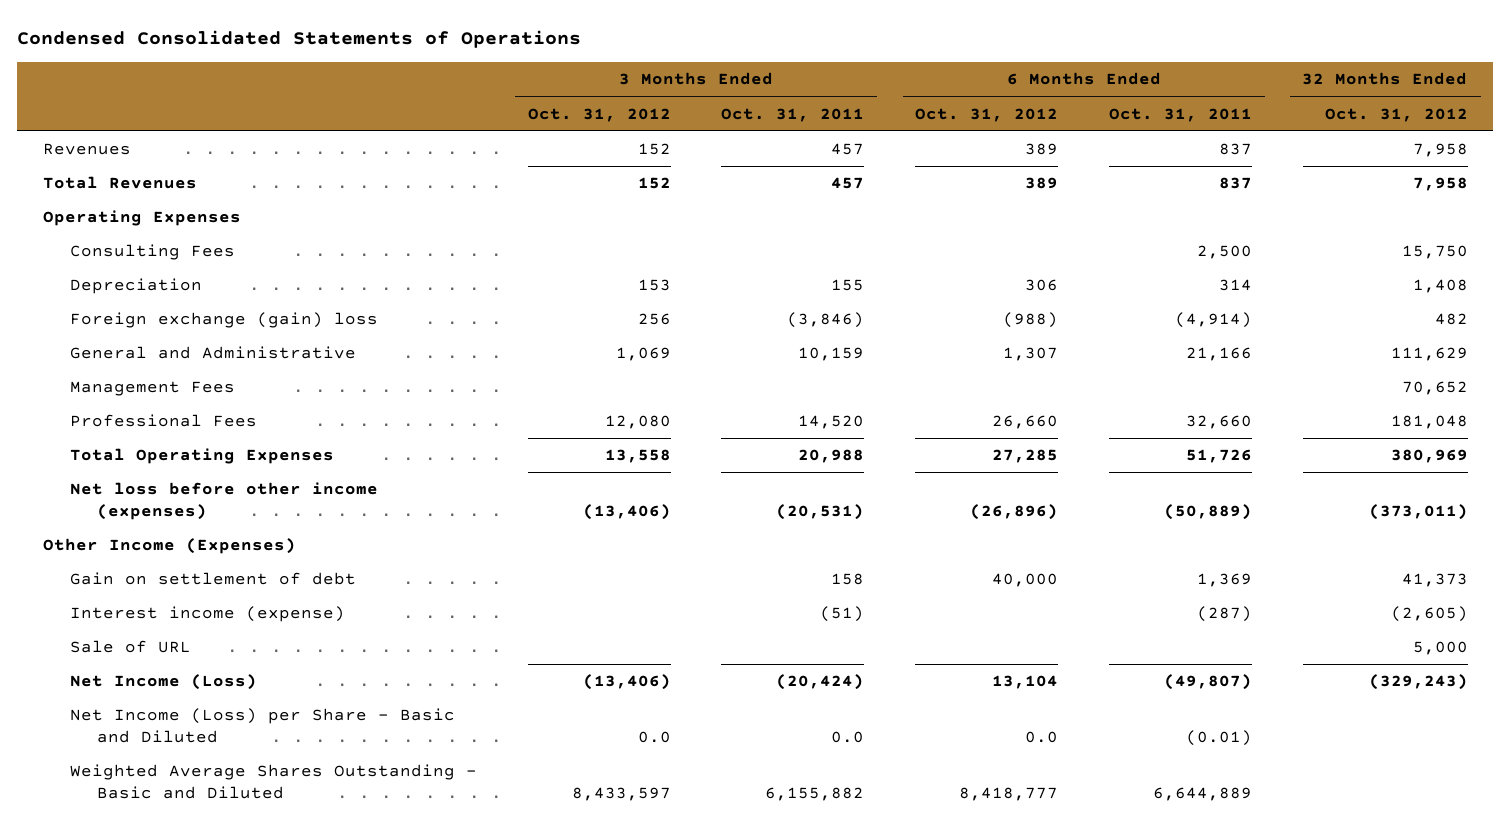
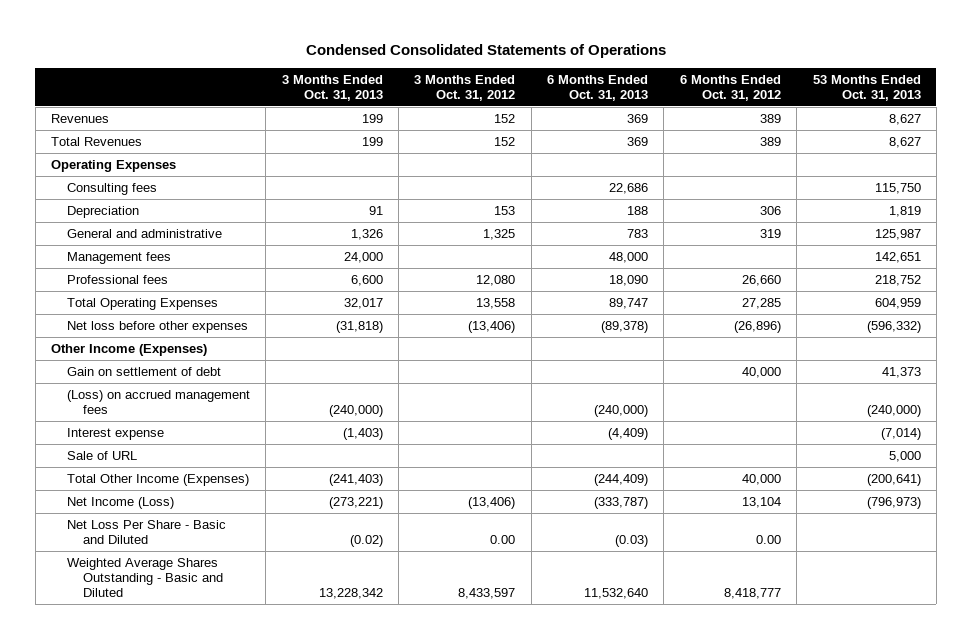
- | 3 Months Ended Oct. 31, 2012 | 3 Months Ended Oct. 31, 2011 | 6 Months Ended Oct. 31, 2012 | 6 Months Ended Oct. 31, 2011 | 32 Months Ended Oct. 31, 2012
+ | 3 Months Ended Oct. 31, 2013 | 3 Months Ended Oct. 31, 2012 | 6 Months Ended Oct. 31, 2013 | 6 Months Ended Oct. 31, 2012 | 53 Months Ended Oct. 31, 2013
- Consulting Fees | | | | 2,500 | 15,750
+ Consulting fees | | | 22,686 | | 115,750
- Foreign exchange (gain) loss | 256 | (3,846) | (988) | (4,914) | 482
- General and Administrative | 1,069 | 10,159 | 1,307 | 21,166 | 111,629
- Management Fees | | | | | 70,652
- Professional Fees | 12,080 | 14,520 | 26,660 | 32,660 | 181,048
+ General and administrative | 1,326 | 1,325 | 783 | 319 | 125,987
+ Management fees | 24,000 | | 48,000 | | 142,651
+ Professional fees | 6,600 | 12,080 | 18,090 | 26,660 | 218,752
- Net loss before other income (expenses) | (13,406) | (20,531) | (26,896) | (50,889) | (373,011)
+ Net loss before other expenses | (31,818) | (13,406) | (89,378) | (26,896) | (596,332)
- Interest income (expense) | | (51) | | (287) | (2,605)
+ (Loss) on accrued management fees | (240,000) | | (240,000) | | (240,000)
+ Interest expense | (1,403) | | (4,409) | | (7,014)
+ Total Other Income (Expenses) | (241,403) | | (244,409) | 40,000 | (200,641)
- Net Income (Loss) per Share - Basic and Diluted | 0.0 | 0.0 | 0.0 | (0.01) |
+ Net Loss Per Share - Basic and Diluted | (0.02) | 0.00 | (0.03) | 0.00 |

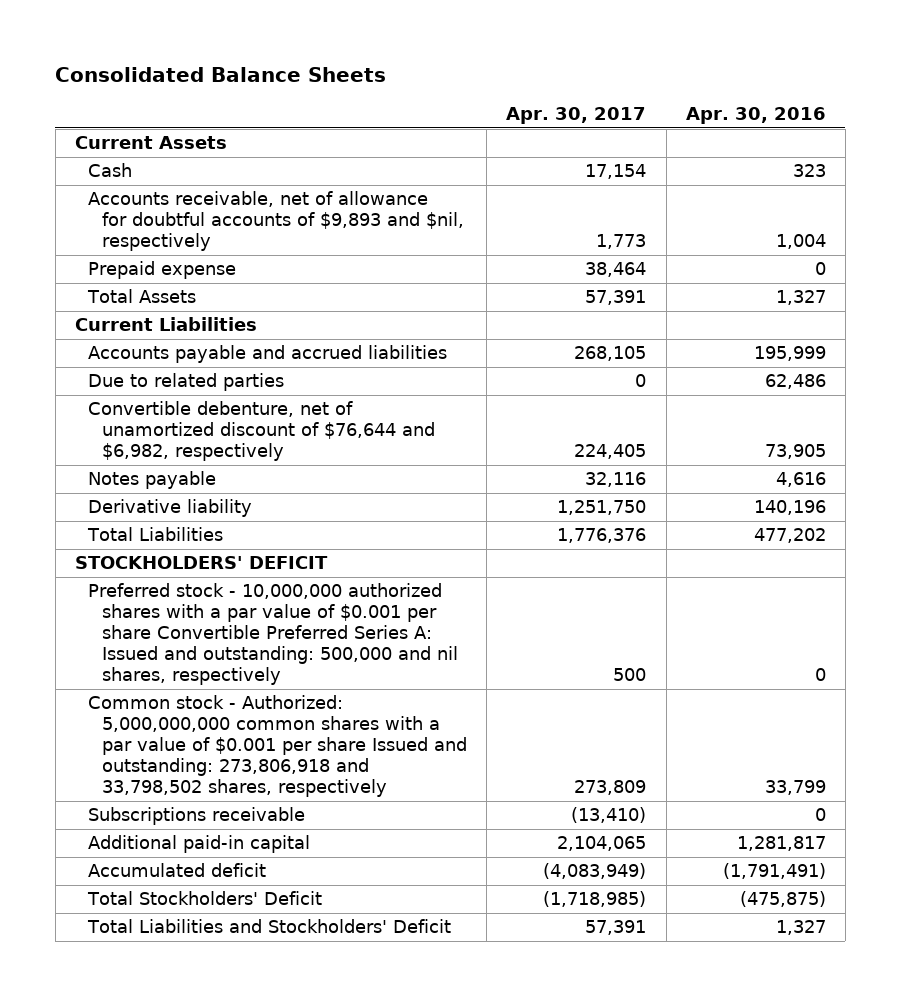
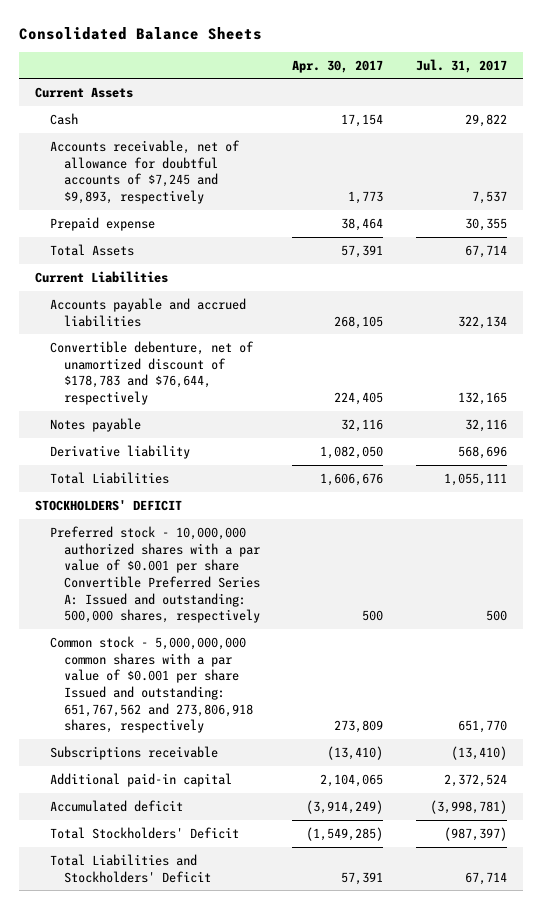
- | Apr. 30, 2017 | Apr. 30, 2016
+ | Apr. 30, 2017 | Jul. 31, 2017
- Accounts receivable, net of allowance for doubtful accounts of $9,893 and $nil, respectively | 1,773 | 1,004
+ Accounts receivable, net of allowance for doubtful accounts of $7,245 and $9,893, respectively | 1,773 | 7,537
- Due to related parties | 0 | 62,486
- Convertible debenture, net of unamortized discount of $76,644 and $6,982, respectively | 224,405 | 73,905
+ Convertible debenture, net of unamortized discount of $178,783 and $76,644, respectively | 224,405 | 132,165
- Derivative liability | 1,251,750 | 140,196
- Total Liabilities | 1,776,376 | 477,202
+ Derivative liability | 1,082,050 | 568,696
+ Total Liabilities | 1,606,676 | 1,055,111
- Preferred stock - 10,000,000 authorized shares with a par value of $0.001 per share Convertible Preferred Series A: Issued and outstanding: 500,000 and nil shares, respectively | 500 | 0
- Common stock - Authorized: 5,000,000,000 common shares with a par value of $0.001 per share Issued and outstanding: 273,806,918 and 33,798,502 shares, respectively | 273,809 | 33,799
+ Preferred stock - 10,000,000 authorized shares with a par value of $0.001 per share Convertible Preferred Series A: Issued and outstanding: 500,000 shares, respectively | 500 | 500
+ Common stock - 5,000,000,000 common shares with a par value of $0.001 per share Issued and outstanding: 651,767,562 and 273,806,918 shares, respectively | 273,809 | 651,770
- Accumulated deficit | (4,083,949) | (1,791,491)
- Total Stockholders' Deficit | (1,718,985) | (475,875)
+ Accumulated deficit | (3,914,249) | (3,998,781)
+ Total Stockholders' Deficit | (1,549,285) | (987,397)

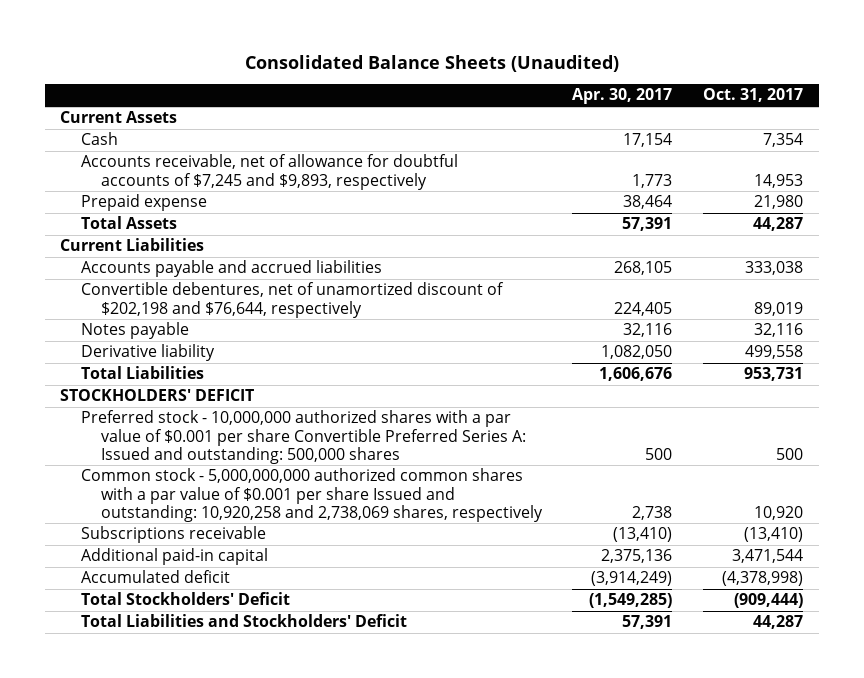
- Consolidated Balance Sheets
+ Consolidated Balance Sheets (Unaudited)
- | Apr. 30, 2017 | Jul. 31, 2017
+ | Apr. 30, 2017 | Oct. 31, 2017
- Convertible debenture, net of unamortized discount of $178,783 and $76,644, respectively | 224,405 | 132,165
+ Convertible debentures, net of unamortized discount of $202,198 and $76,644, respectively | 224,405 | 89,019
- Preferred stock - 10,000,000 authorized shares with a par value of $0.001 per share Convertible Preferred Series A: Issued and outstanding: 500,000 shares, respectively | 500 | 500
- Common stock - 5,000,000,000 common shares with a par value of $0.001 per share Issued and outstanding: 651,767,562 and 273,806,918 shares, respectively | 273,809 | 651,770
+ Preferred stock - 10,000,000 authorized shares with a par value of $0.001 per share Convertible Preferred Series A: Issued and outstanding: 500,000 shares | 500 | 500
+ Common stock - 5,000,000,000 authorized common shares with a par value of $0.001 per share Issued and outstanding: 10,920,258 and 2,738,069 shares, respectively | 2,738 | 10,920
- Additional paid-in capital | 2,104,065 | 2,372,524
+ Additional paid-in capital | 2,375,136 | 3,471,544

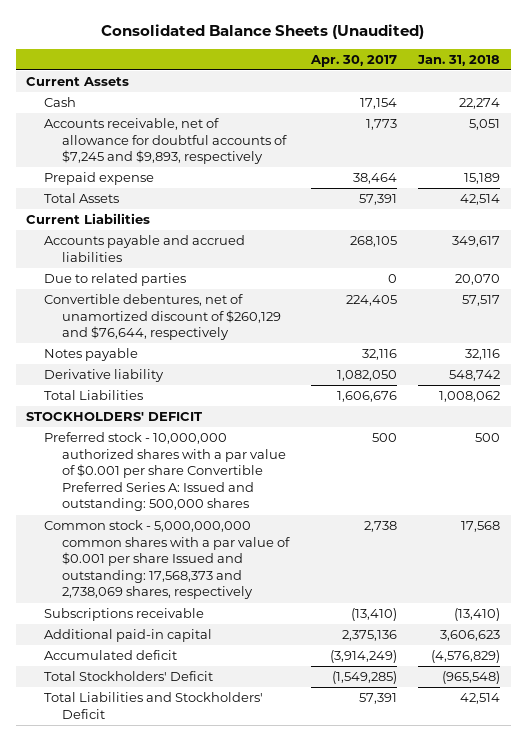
- | Apr. 30, 2017 | Oct. 31, 2017
+ | Apr. 30, 2017 | Jan. 31, 2018
- Convertible debentures, net of unamortized discount of $202,198 and $76,644, respectively | 224,405 | 89,019
+ Due to related parties | 0 | 20,070
+ Convertible debentures, net of unamortized discount of $260,129 and $76,644, respectively | 224,405 | 57,517
- Common stock - 5,000,000,000 authorized common shares with a par value of $0.001 per share Issued and outstanding: 10,920,258 and 2,738,069 shares, respectively | 2,738 | 10,920
+ Common stock - 5,000,000,000 common shares with a par value of $0.001 per share Issued and outstanding: 17,568,373 and 2,738,069 shares, respectively | 2,738 | 17,568

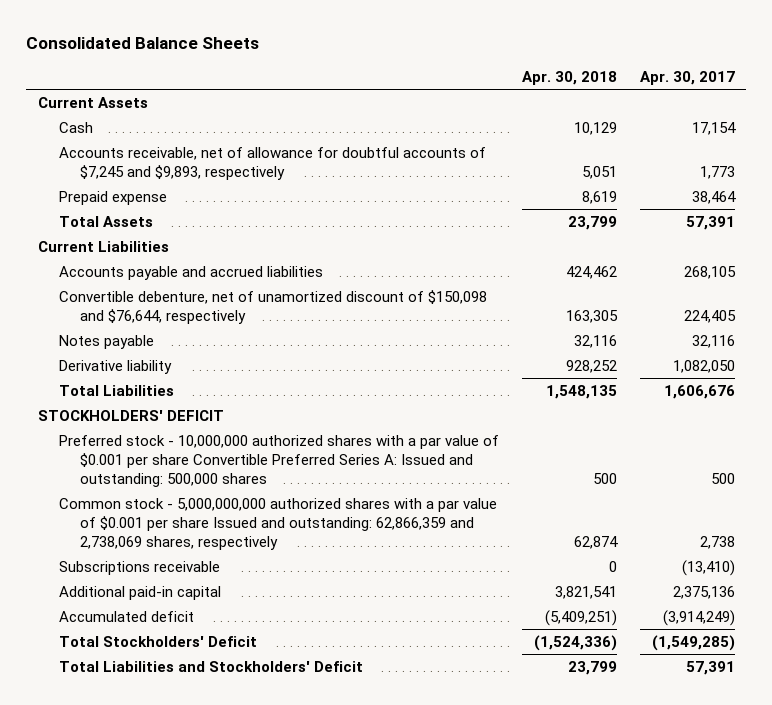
- Consolidated Balance Sheets (Unaudited)
+ Consolidated Balance Sheets
- | Apr. 30, 2017 | Jan. 31, 2018
+ | Apr. 30, 2018 | Apr. 30, 2017
- Due to related parties | 0 | 20,070
- Convertible debentures, net of unamortized discount of $260,129 and $76,644, respectively | 224,405 | 57,517
+ Convertible debenture, net of unamortized discount of $150,098 and $76,644, respectively | 163,305 | 224,405
- Common stock - 5,000,000,000 common shares with a par value of $0.001 per share Issued and outstanding: 17,568,373 and 2,738,069 shares, respectively | 2,738 | 17,568
+ Common stock - 5,000,000,000 authorized shares with a par value of $0.001 per share Issued and outstanding: 62,866,359 and 2,738,069 shares, respectively | 62,874 | 2,738

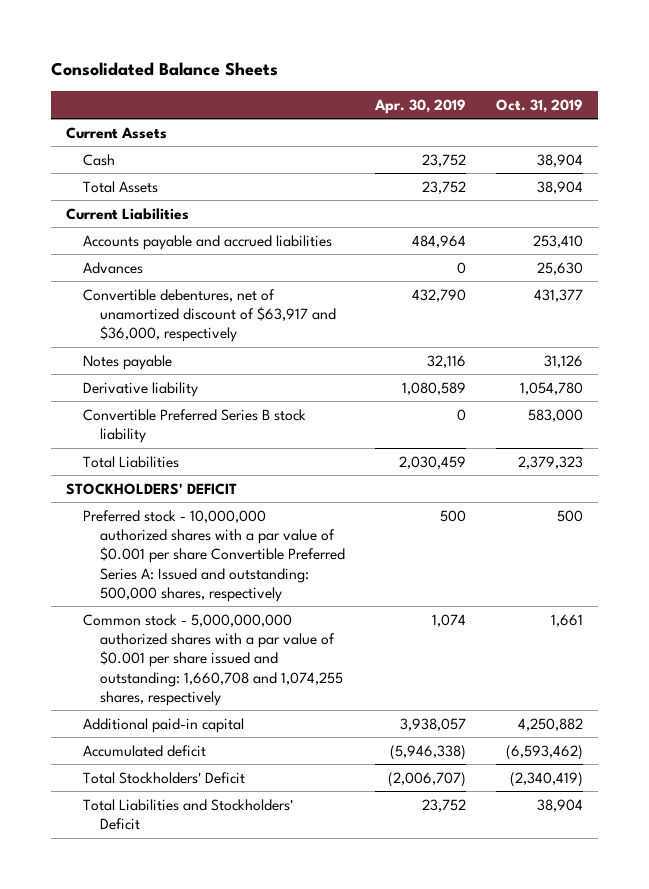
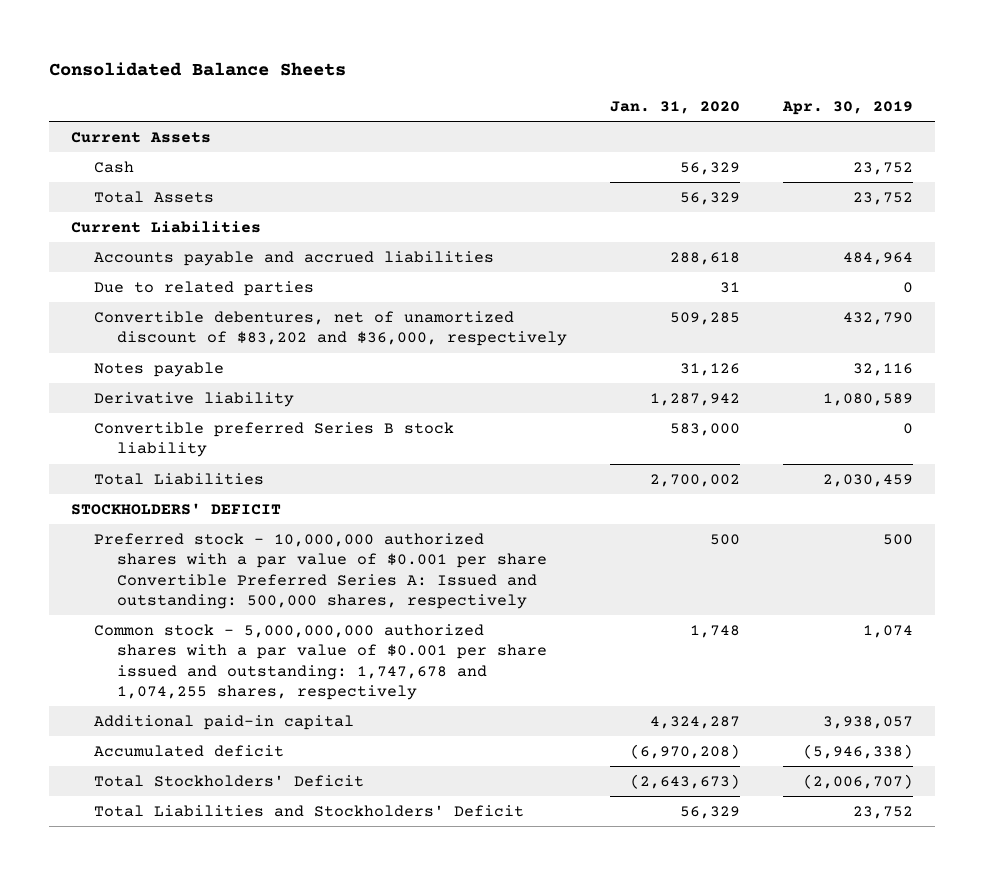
- | Apr. 30, 2019 | Oct. 31, 2019
+ | Jan. 31, 2020 | Apr. 30, 2019
- Advances | 0 | 25,630
- Convertible debentures, net of unamortized discount of $63,917 and $36,000, respectively | 432,790 | 431,377
+ Due to related parties | 31 | 0
+ Convertible debentures, net of unamortized discount of $83,202 and $36,000, respectively | 509,285 | 432,790
- Convertible Preferred Series B stock liability | 0 | 583,000
+ Convertible preferred Series B stock liability | 583,000 | 0
- Common stock - 5,000,000,000 authorized shares with a par value of $0.001 per share issued and outstanding: 1,660,708 and 1,074,255 shares, respectively | 1,074 | 1,661
+ Common stock - 5,000,000,000 authorized shares with a par value of $0.001 per share issued and outstanding: 1,747,678 and 1,074,255 shares, respectively | 1,748 | 1,074

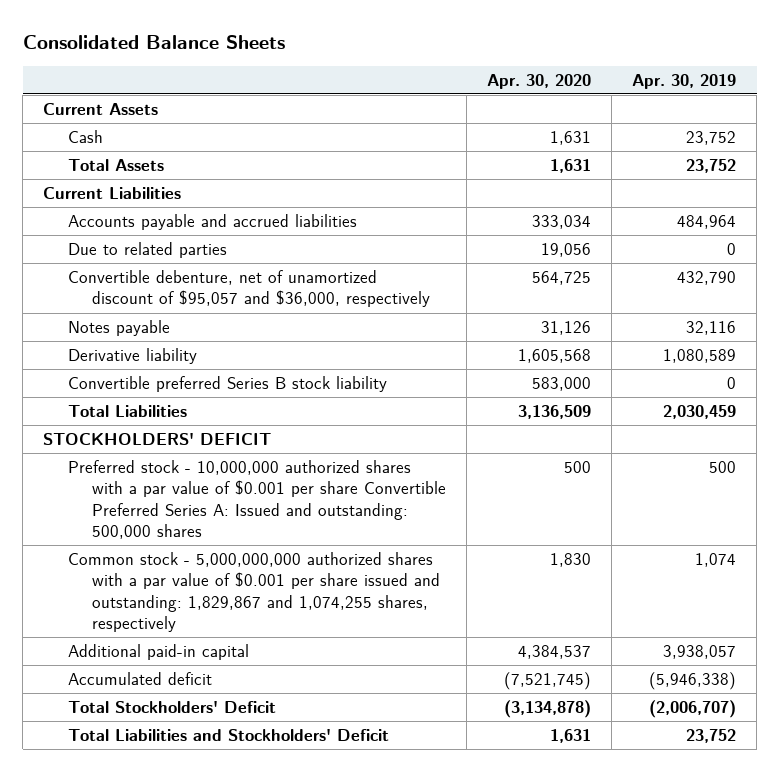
- | Jan. 31, 2020 | Apr. 30, 2019
+ | Apr. 30, 2020 | Apr. 30, 2019
- Convertible debentures, net of unamortized discount of $83,202 and $36,000, respectively | 509,285 | 432,790
+ Convertible debenture, net of unamortized discount of $95,057 and $36,000, respectively | 564,725 | 432,790
- Preferred stock - 10,000,000 authorized shares with a par value of $0.001 per share Convertible Preferred Series A: Issued and outstanding: 500,000 shares, respectively | 500 | 500
- Common stock - 5,000,000,000 authorized shares with a par value of $0.001 per share issued and outstanding: 1,747,678 and 1,074,255 shares, respectively | 1,748 | 1,074
+ Preferred stock - 10,000,000 authorized shares with a par value of $0.001 per share Convertible Preferred Series A: Issued and outstanding: 500,000 shares | 500 | 500
+ Common stock - 5,000,000,000 authorized shares with a par value of $0.001 per share issued and outstanding: 1,829,867 and 1,074,255 shares, respectively | 1,830 | 1,074

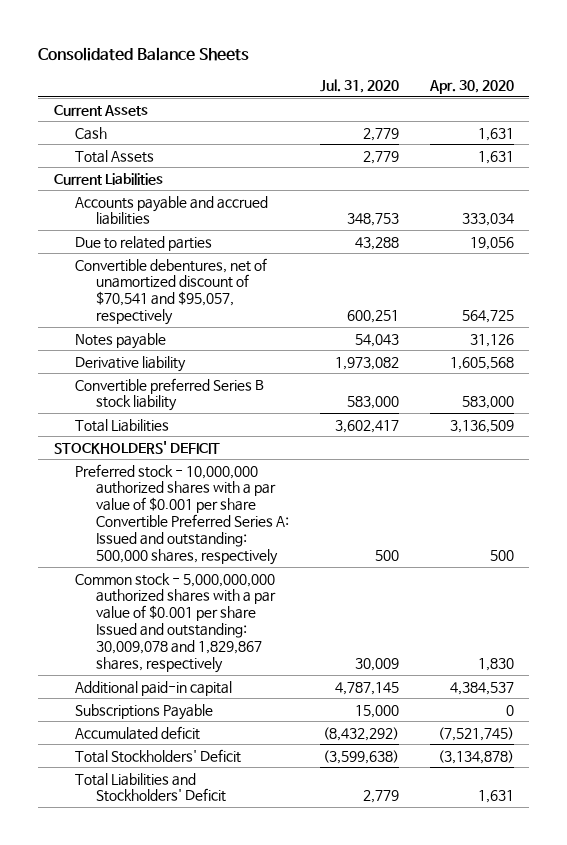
- | Apr. 30, 2020 | Apr. 30, 2019
+ | Jul. 31, 2020 | Apr. 30, 2020
- Convertible debenture, net of unamortized discount of $95,057 and $36,000, respectively | 564,725 | 432,790
+ Convertible debentures, net of unamortized discount of $70,541 and $95,057, respectively | 600,251 | 564,725
- Preferred stock - 10,000,000 authorized shares with a par value of $0.001 per share Convertible Preferred Series A: Issued and outstanding: 500,000 shares | 500 | 500
- Common stock - 5,000,000,000 authorized shares with a par value of $0.001 per share issued and outstanding: 1,829,867 and 1,074,255 shares, respectively | 1,830 | 1,074
+ Preferred stock - 10,000,000 authorized shares with a par value of $0.001 per share Convertible Preferred Series A: Issued and outstanding: 500,000 shares, respectively | 500 | 500
+ Common stock - 5,000,000,000 authorized shares with a par value of $0.001 per share Issued and outstanding: 30,009,078 and 1,829,867 shares, respectively | 30,009 | 1,830
+ Subscriptions Payable | 15,000 | 0

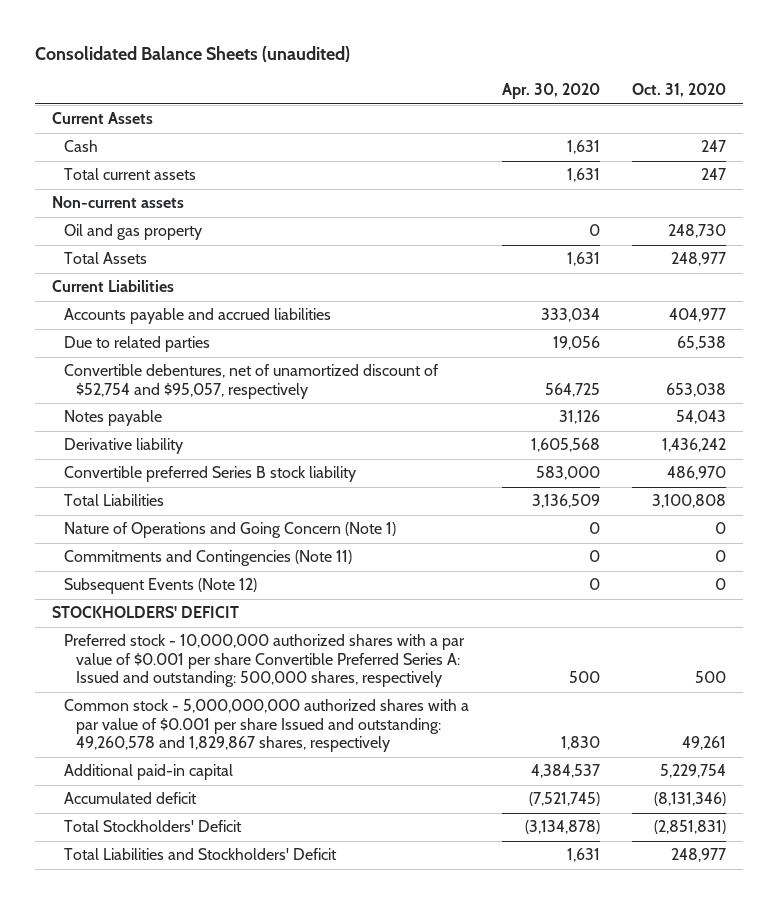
- Consolidated Balance Sheets
+ Consolidated Balance Sheets (unaudited)
- | Jul. 31, 2020 | Apr. 30, 2020
+ | Apr. 30, 2020 | Oct. 31, 2020
+ Total current assets | 1,631 | 247
+ Non-current assets
+ Oil and gas property | 0 | 248,730
- Convertible debentures, net of unamortized discount of $70,541 and $95,057, respectively | 600,251 | 564,725
+ Convertible debentures, net of unamortized discount of $52,754 and $95,057, respectively | 564,725 | 653,038
+ Nature of Operations and Going Concern (Note 1) | 0 | 0
+ Commitments and Contingencies (Note 11) | 0 | 0
+ Subsequent Events (Note 12) | 0 | 0
- Common stock - 5,000,000,000 authorized shares with a par value of $0.001 per share Issued and outstanding: 30,009,078 and 1,829,867 shares, respectively | 30,009 | 1,830
+ Common stock - 5,000,000,000 authorized shares with a par value of $0.001 per share Issued and outstanding: 49,260,578 and 1,829,867 shares, respectively | 1,830 | 49,261
- Subscriptions Payable | 15,000 | 0

